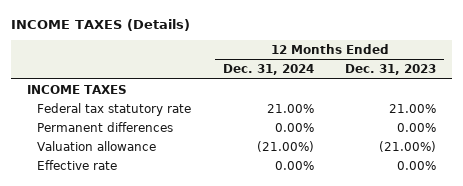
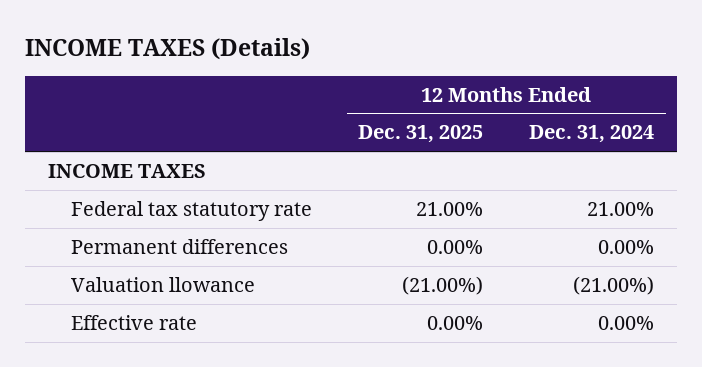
- | 12 Months Ended Dec. 31, 2024 | 12 Months Ended Dec. 31, 2023
+ | 12 Months Ended Dec. 31, 2025 | 12 Months Ended Dec. 31, 2024
- Valuation allowance | (21.00%) | (21.00%)
+ Valuation llowance | (21.00%) | (21.00%)

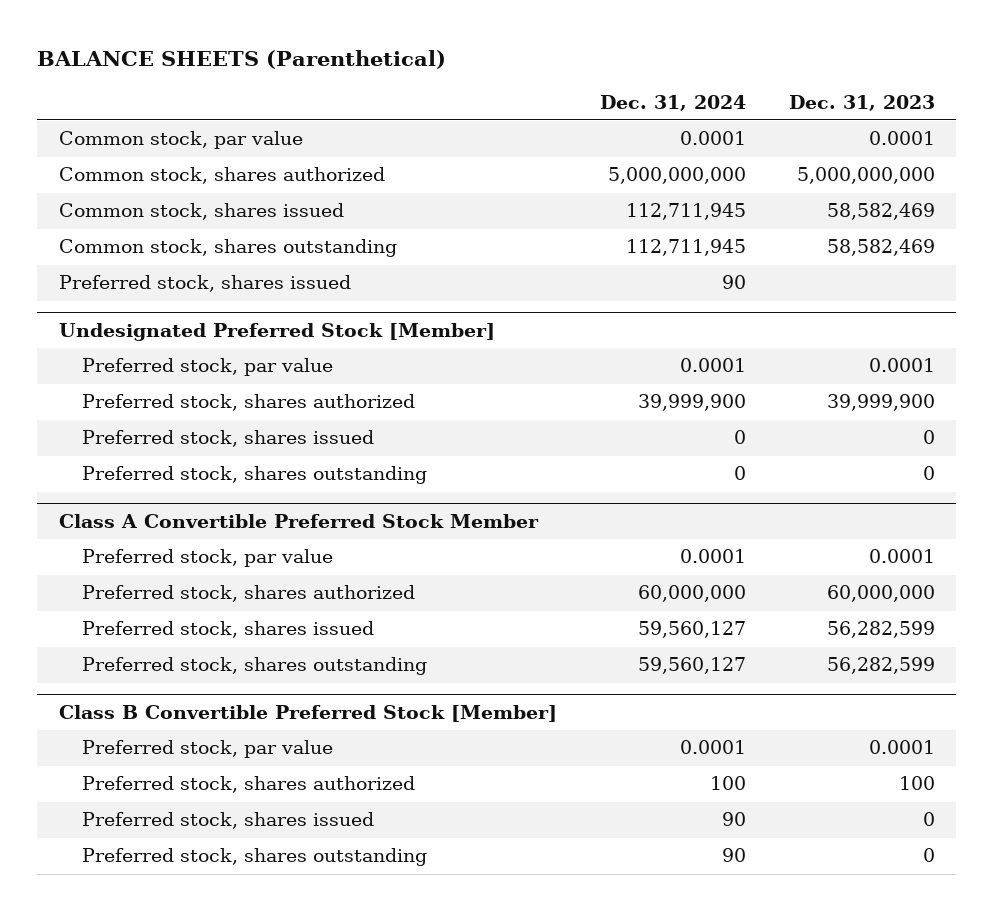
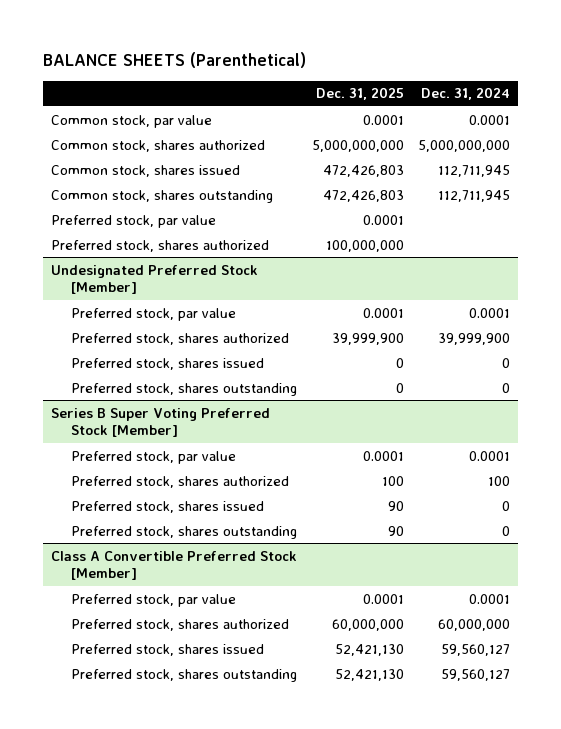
- | Dec. 31, 2024 | Dec. 31, 2023
+ | Dec. 31, 2025 | Dec. 31, 2024
- Preferred stock, shares issued | 90 |
+ Preferred stock, par value | 0.0001 |
+ Preferred stock, shares authorized | 100,000,000 |
- Class A Convertible Preferred Stock Member
+ Series B Super Voting Preferred Stock [Member]
+ Preferred stock, shares authorized | 100 | 100
+ Preferred stock, shares issued | 90 | 0
+ Preferred stock, shares outstanding | 90 | 0
+ Class A Convertible Preferred Stock [Member]
+ Preferred stock, par value | 0.0001 | 0.0001
- Class B Convertible Preferred Stock [Member]
- Preferred stock, par value | 0.0001 | 0.0001
- Preferred stock, shares authorized | 100 | 100
- Preferred stock, shares issued | 90 | 0
- Preferred stock, shares outstanding | 90 | 0

